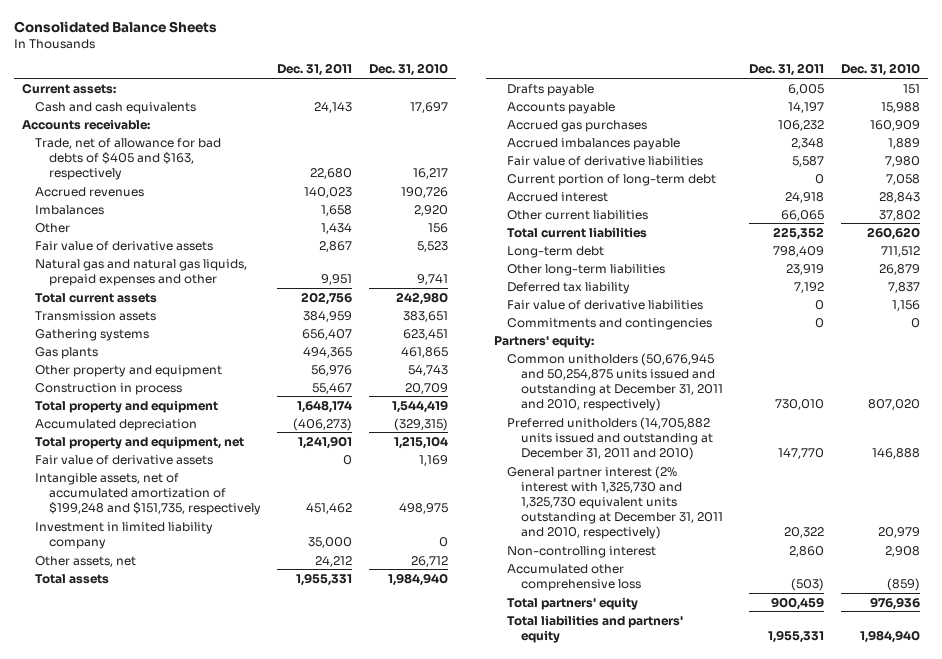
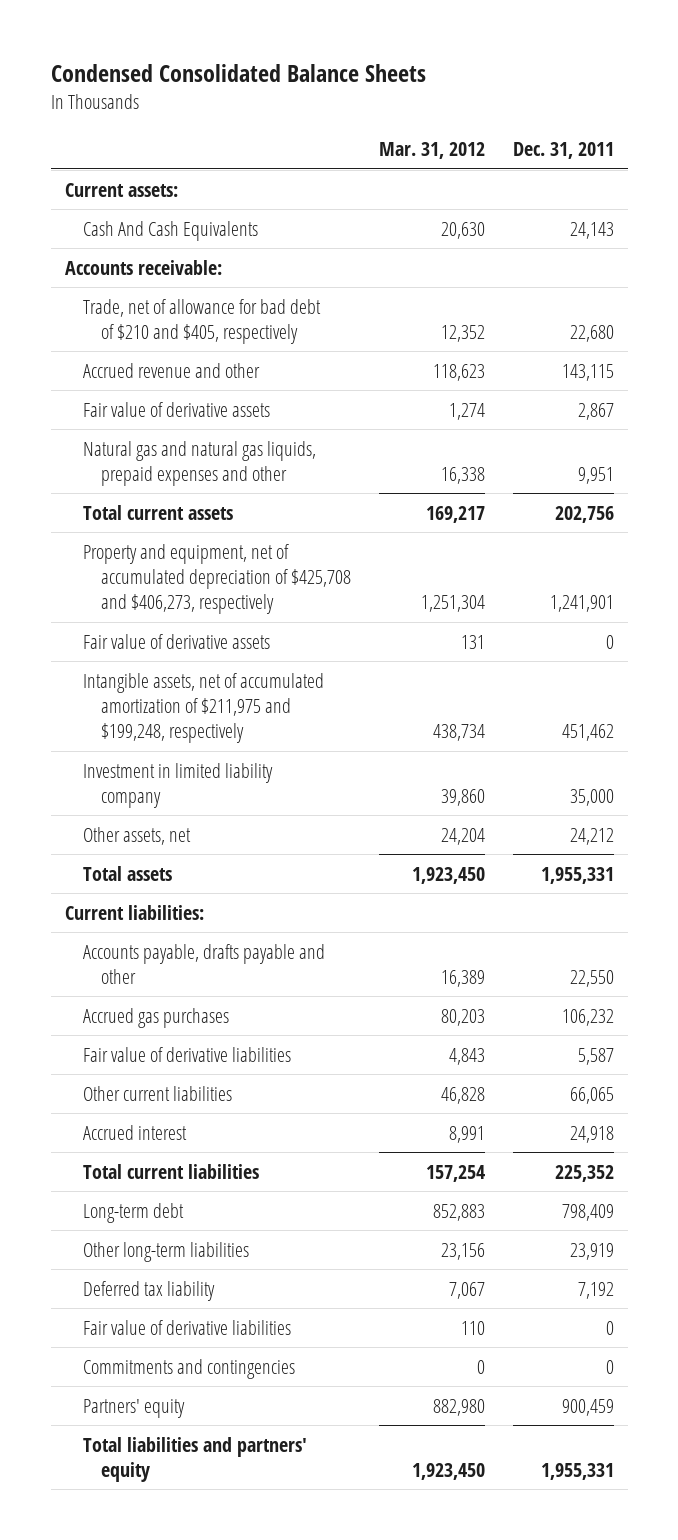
- Consolidated Balance Sheets
+ Condensed Consolidated Balance Sheets
- | Dec. 31, 2011 | Dec. 31, 2010
+ | Mar. 31, 2012 | Dec. 31, 2011
- Cash and cash equivalents | 24,143 | 17,697
+ Cash And Cash Equivalents | 20,630 | 24,143
- Trade, net of allowance for bad debts of $405 and $163, respectively | 22,680 | 16,217
- Accrued revenues | 140,023 | 190,726
- Imbalances | 1,658 | 2,920
- Other | 1,434 | 156
+ Trade, net of allowance for bad debt of $210 and $405, respectively | 12,352 | 22,680
+ Accrued revenue and other | 118,623 | 143,115
- Transmission assets | 384,959 | 383,651
- Gathering systems | 656,407 | 623,451
- Gas plants | 494,365 | 461,865
- Other property and equipment | 56,976 | 54,743
- Construction in process | 55,467 | 20,709
- Total property and equipment | 1,648,174 | 1,544,419
- Accumulated depreciation | (406,273) | (329,315)
- Total property and equipment, net | 1,241,901 | 1,215,104
+ Property and equipment, net of accumulated depreciation of $425,708 and $406,273, respectively | 1,251,304 | 1,241,901
- Intangible assets, net of accumulated amortization of $199,248 and $151,735, respectively | 451,462 | 498,975
+ Intangible assets, net of accumulated amortization of $211,975 and $199,248, respectively | 438,734 | 451,462
- Drafts payable | 6,005 | 151
- Accounts payable | 14,197 | 15,988
+ Current liabilities:
+ Accounts payable, drafts payable and other | 16,389 | 22,550
- Accrued imbalances payable | 2,348 | 1,889
- Current portion of long-term debt | 0 | 7,058
moved down: Accrued interest | 8,991 | 24,918
- Partners' equity:
- Common unitholders (50,676,945 and 50,254,875 units issued and outstanding at December 31, 2011 and 2010, respectively) | 730,010 | 807,020
- Preferred unitholders (14,705,882 units issued and outstanding at December 31, 2011 and 2010) | 147,770 | 146,888
- General partner interest (2% interest with 1,325,730 and 1,325,730 equivalent units outstanding at December 31, 2011 and 2010, respectively) | 20,322 | 20,979
- Non-controlling interest | 2,860 | 2,908
- Accumulated other comprehensive loss | (503) | (859)
- Total partners' equity | 900,459 | 976,936
+ Partners' equity | 882,980 | 900,459

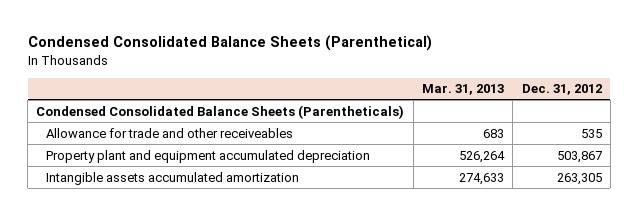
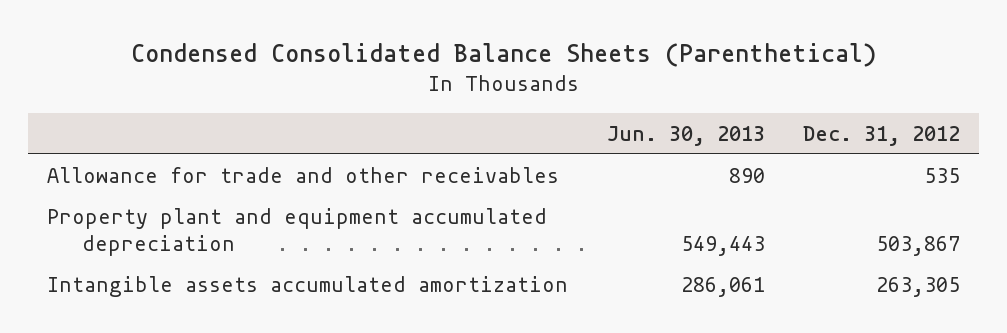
- | Mar. 31, 2013 | Dec. 31, 2012
+ | Jun. 30, 2013 | Dec. 31, 2012
- Condensed Consolidated Balance Sheets (Parentheticals)
- Allowance for trade and other receiveables | 683 | 535
+ Allowance for trade and other receivables | 890 | 535

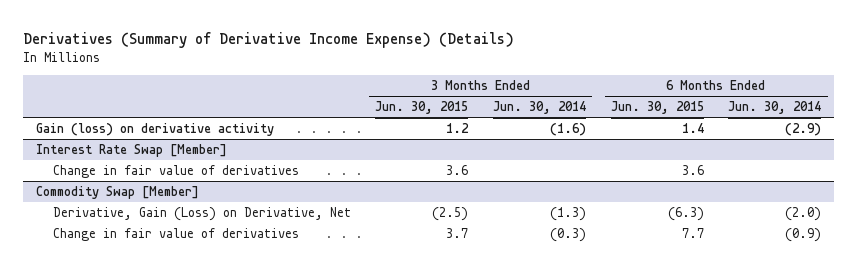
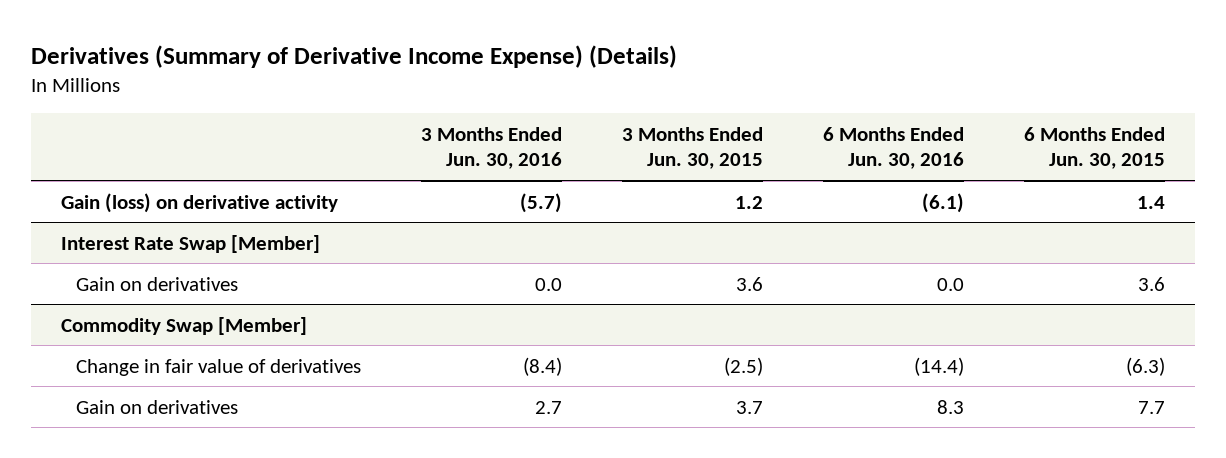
- | 3 Months Ended Jun. 30, 2015 | 3 Months Ended Jun. 30, 2014 | 6 Months Ended Jun. 30, 2015 | 6 Months Ended Jun. 30, 2014
+ | 3 Months Ended Jun. 30, 2016 | 3 Months Ended Jun. 30, 2015 | 6 Months Ended Jun. 30, 2016 | 6 Months Ended Jun. 30, 2015
@ Interest Rate Swap [Member]
- Change in fair value of derivatives | 3.6 | | 3.6 |
+ Gain on derivatives | 0.0 | 3.6 | 0.0 | 3.6
@ Commodity Swap [Member]
- Derivative, Gain (Loss) on Derivative, Net | (2.5) | (1.3) | (6.3) | (2.0)
- Change in fair value of derivatives | 3.7 | (0.3) | 7.7 | (0.9)
+ Change in fair value of derivatives | (8.4) | (2.5) | (14.4) | (6.3)
+ Gain on derivatives | 2.7 | 3.7 | 8.3 | 7.7

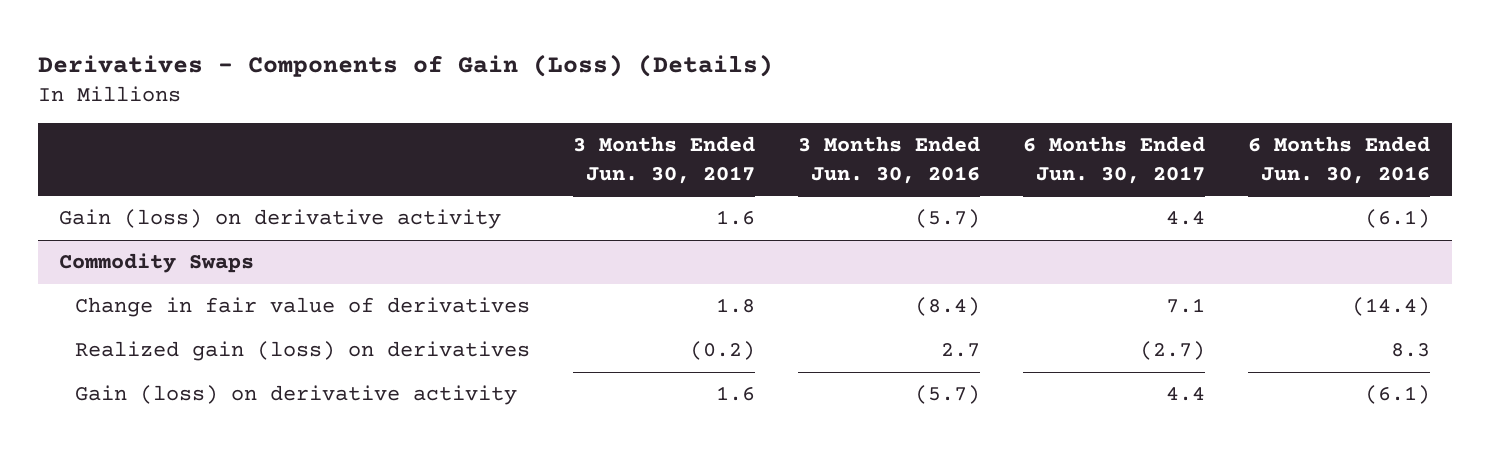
- Derivatives (Summary of Derivative Income Expense) (Details)
+ Derivatives - Components of Gain (Loss) (Details)
- | 3 Months Ended Jun. 30, 2016 | 3 Months Ended Jun. 30, 2015 | 6 Months Ended Jun. 30, 2016 | 6 Months Ended Jun. 30, 2015
+ | 3 Months Ended Jun. 30, 2017 | 3 Months Ended Jun. 30, 2016 | 6 Months Ended Jun. 30, 2017 | 6 Months Ended Jun. 30, 2016
- Interest Rate Swap [Member]
- Gain on derivatives | 0.0 | 3.6 | 0.0 | 3.6
- Commodity Swap [Member]
+ Commodity Swaps
- Gain on derivatives | 2.7 | 3.7 | 8.3 | 7.7
+ Realized gain (loss) on derivatives | (0.2) | 2.7 | (2.7) | 8.3
+ Gain (loss) on derivative activity | 1.6 | (5.7) | 4.4 | (6.1)

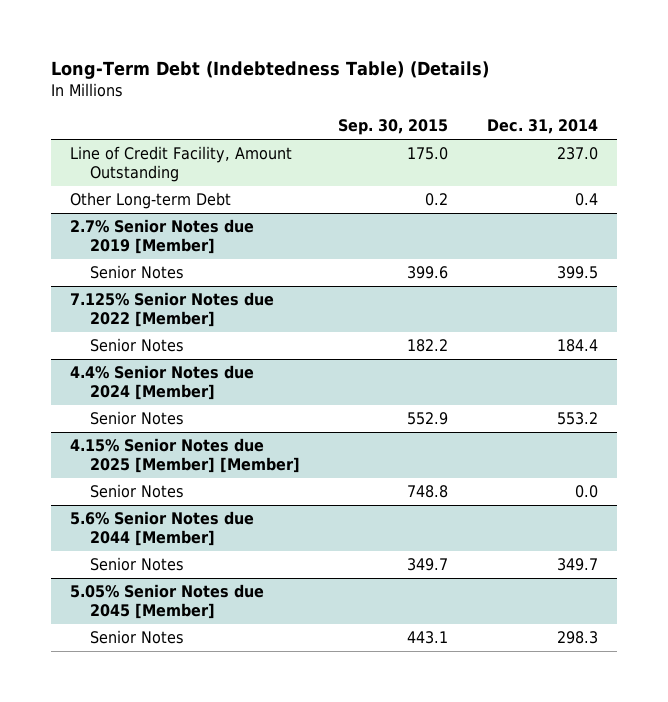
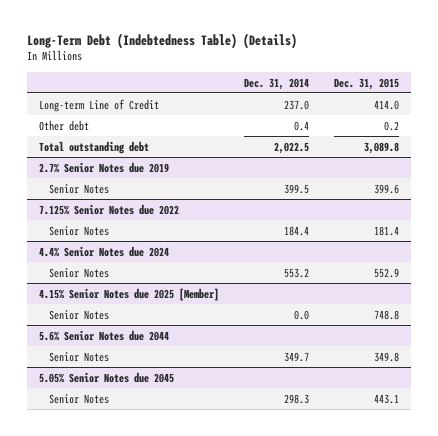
- | Sep. 30, 2015 | Dec. 31, 2014
+ | Dec. 31, 2014 | Dec. 31, 2015
- Line of Credit Facility, Amount Outstanding | 175.0 | 237.0
- Other Long-term Debt | 0.2 | 0.4
- 2.7% Senior Notes due 2019 [Member]
+ Long-term Line of Credit | 237.0 | 414.0
+ Other debt | 0.4 | 0.2
+ Total outstanding debt | 2,022.5 | 3,089.8
+ 2.7% Senior Notes due 2019
- 7.125% Senior Notes due 2022 [Member]
+ 7.125% Senior Notes due 2022
- 4.4% Senior Notes due 2024 [Member]
+ 4.4% Senior Notes due 2024
- 4.15% Senior Notes due 2025 [Member] [Member]
+ 4.15% Senior Notes due 2025 [Member]
- 5.6% Senior Notes due 2044 [Member]
+ 5.6% Senior Notes due 2044
- 5.05% Senior Notes due 2045 [Member]
+ 5.05% Senior Notes due 2045

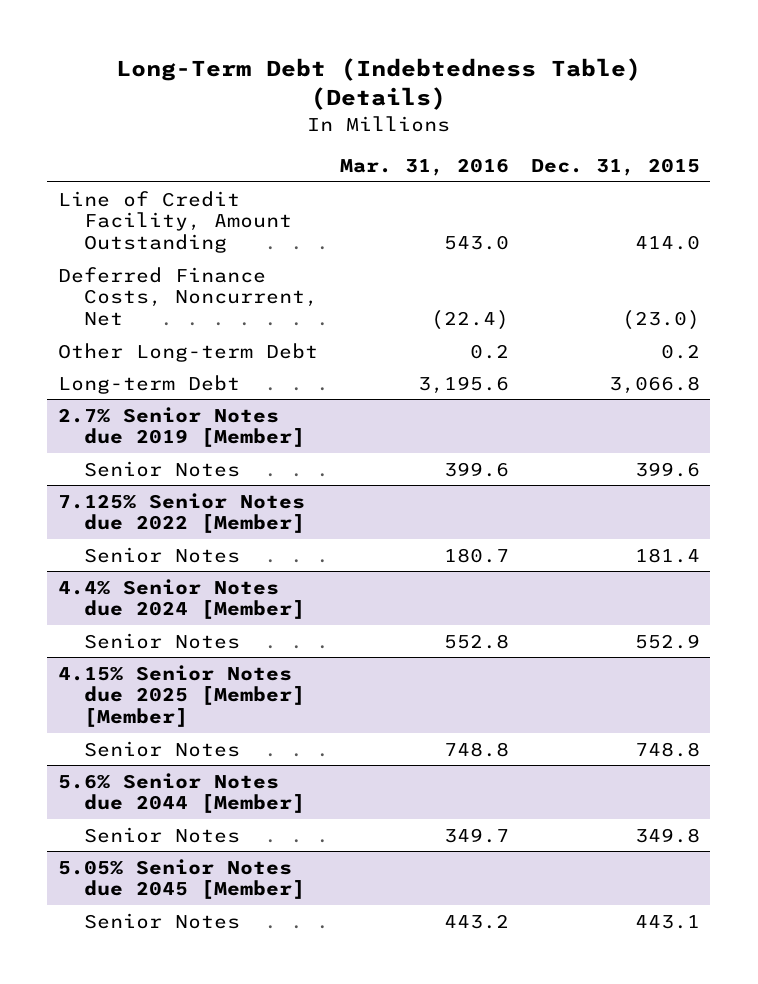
- | Dec. 31, 2014 | Dec. 31, 2015
+ | Mar. 31, 2016 | Dec. 31, 2015
- Long-term Line of Credit | 237.0 | 414.0
- Other debt | 0.4 | 0.2
- Total outstanding debt | 2,022.5 | 3,089.8
- 2.7% Senior Notes due 2019
+ Line of Credit Facility, Amount Outstanding | 543.0 | 414.0
+ Deferred Finance Costs, Noncurrent, Net | (22.4) | (23.0)
+ Other Long-term Debt | 0.2 | 0.2
+ Long-term Debt | 3,195.6 | 3,066.8
+ 2.7% Senior Notes due 2019 [Member]
- 7.125% Senior Notes due 2022
+ 7.125% Senior Notes due 2022 [Member]
- 4.4% Senior Notes due 2024
+ 4.4% Senior Notes due 2024 [Member]
- 4.15% Senior Notes due 2025 [Member]
+ 4.15% Senior Notes due 2025 [Member] [Member]
- 5.6% Senior Notes due 2044
+ 5.6% Senior Notes due 2044 [Member]
- 5.05% Senior Notes due 2045
+ 5.05% Senior Notes due 2045 [Member]

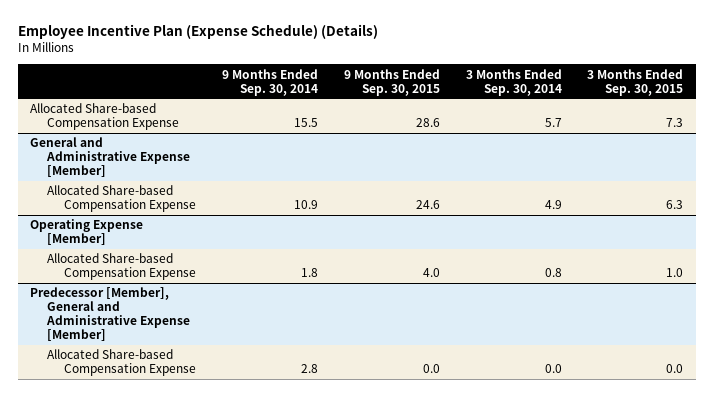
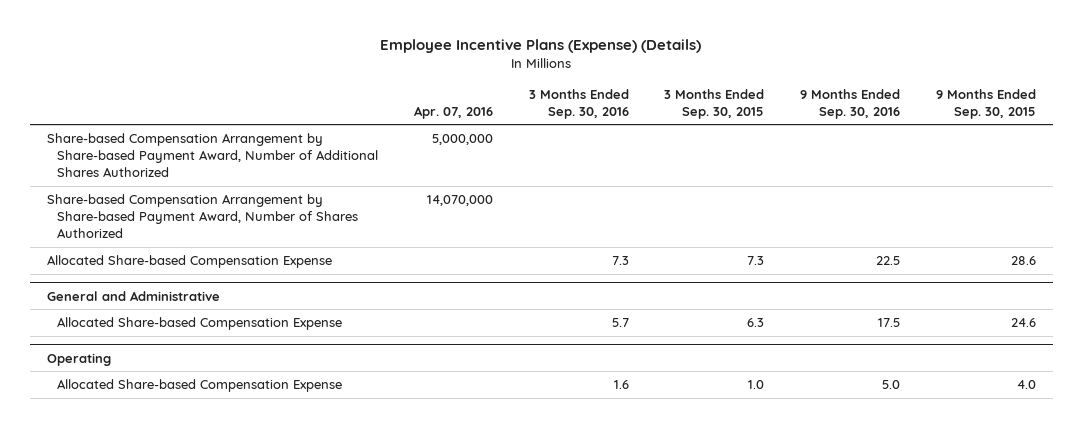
- Employee Incentive Plan (Expense Schedule) (Details)
+ Employee Incentive Plans (Expense) (Details)
- | 9 Months Ended Sep. 30, 2014 | 9 Months Ended Sep. 30, 2015 | 3 Months Ended Sep. 30, 2014 | 3 Months Ended Sep. 30, 2015
+ | Apr. 07, 2016 | 3 Months Ended Sep. 30, 2016 | 3 Months Ended Sep. 30, 2015 | 9 Months Ended Sep. 30, 2016 | 9 Months Ended Sep. 30, 2015
+ Share-based Compensation Arrangement by Share-based Payment Award, Number of Additional Shares Authorized | 5,000,000 | | | |
+ Share-based Compensation Arrangement by Share-based Payment Award, Number of Shares Authorized | 14,070,000 | | | |
- General and Administrative Expense [Member]
+ General and Administrative
- Operating Expense [Member]
+ Operating
- Predecessor [Member], General and Administrative Expense [Member]
- Allocated Share-based Compensation Expense | 2.8 | 0.0 | 0.0 | 0.0

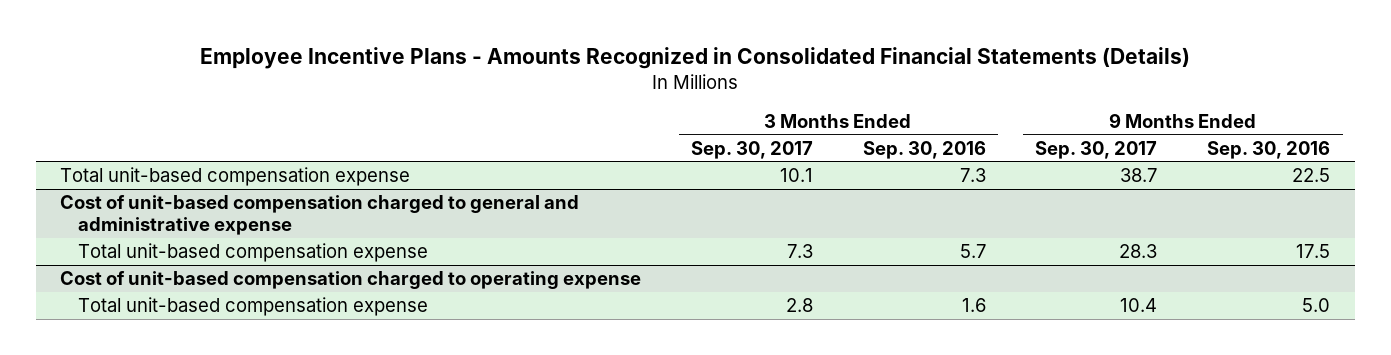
- Employee Incentive Plans (Expense) (Details)
+ Employee Incentive Plans - Amounts Recognized in Consolidated Financial Statements (Details)
- | Apr. 07, 2016 | 3 Months Ended Sep. 30, 2016 | 3 Months Ended Sep. 30, 2015 | 9 Months Ended Sep. 30, 2016 | 9 Months Ended Sep. 30, 2015
+ | 3 Months Ended Sep. 30, 2017 | 3 Months Ended Sep. 30, 2016 | 9 Months Ended Sep. 30, 2017 | 9 Months Ended Sep. 30, 2016
- Share-based Compensation Arrangement by Share-based Payment Award, Number of Additional Shares Authorized | 5,000,000 | | | |
- Share-based Compensation Arrangement by Share-based Payment Award, Number of Shares Authorized | 14,070,000 | | | |
- Allocated Share-based Compensation Expense | | 7.3 | 7.3 | 22.5 | 28.6
- General and Administrative
- Allocated Share-based Compensation Expense | | 5.7 | 6.3 | 17.5 | 24.6
- Operating
- Allocated Share-based Compensation Expense | | 1.6 | 1.0 | 5.0 | 4.0
+ Total unit-based compensation expense | 10.1 | 7.3 | 38.7 | 22.5
+ Cost of unit-based compensation charged to general and administrative expense
+ Total unit-based compensation expense | 7.3 | 5.7 | 28.3 | 17.5
+ Cost of unit-based compensation charged to operating expense
+ Total unit-based compensation expense | 2.8 | 1.6 | 10.4 | 5.0

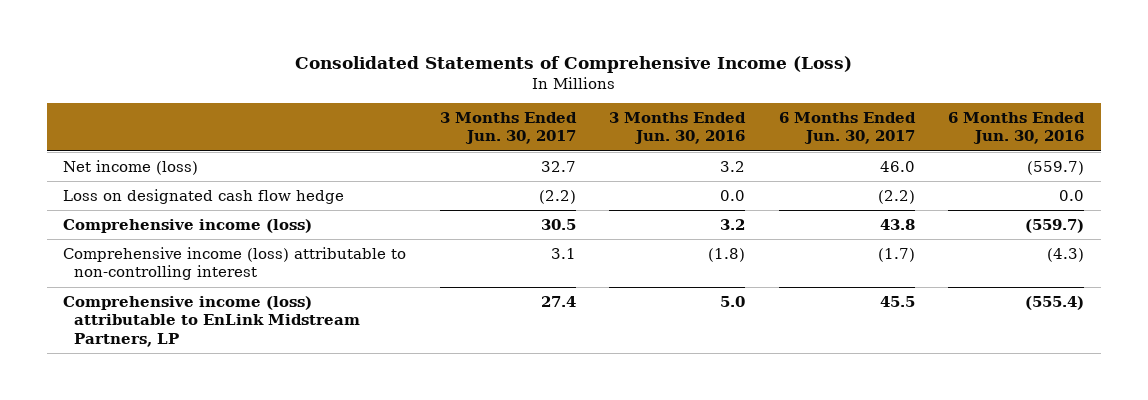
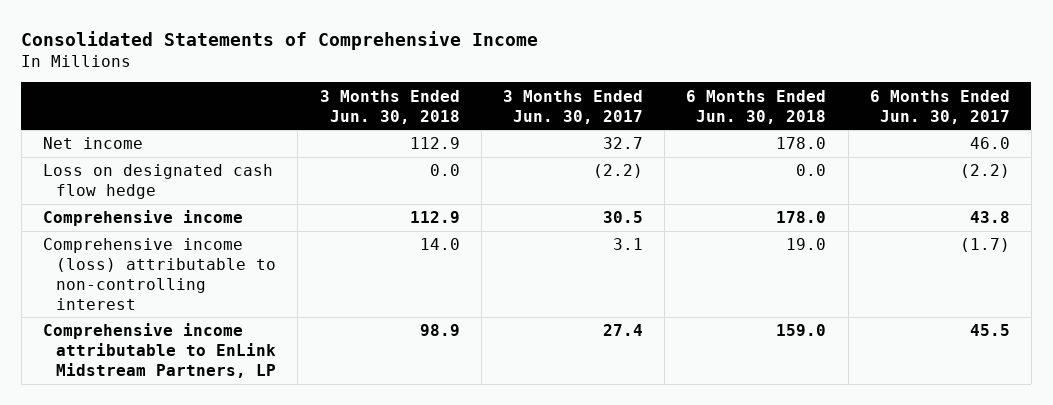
- Consolidated Statements of Comprehensive Income (Loss)
+ Consolidated Statements of Comprehensive Income
- | 3 Months Ended Jun. 30, 2017 | 3 Months Ended Jun. 30, 2016 | 6 Months Ended Jun. 30, 2017 | 6 Months Ended Jun. 30, 2016
+ | 3 Months Ended Jun. 30, 2018 | 3 Months Ended Jun. 30, 2017 | 6 Months Ended Jun. 30, 2018 | 6 Months Ended Jun. 30, 2017
- Net income (loss) | 32.7 | 3.2 | 46.0 | (559.7)
+ Net income | 112.9 | 32.7 | 178.0 | 46.0
- Comprehensive income (loss) | 30.5 | 3.2 | 43.8 | (559.7)
+ Comprehensive income | 112.9 | 30.5 | 178.0 | 43.8
- Comprehensive income (loss) attributable to EnLink Midstream Partners, LP | 27.4 | 5.0 | 45.5 | (555.4)
+ Comprehensive income attributable to EnLink Midstream Partners, LP | 98.9 | 27.4 | 159.0 | 45.5

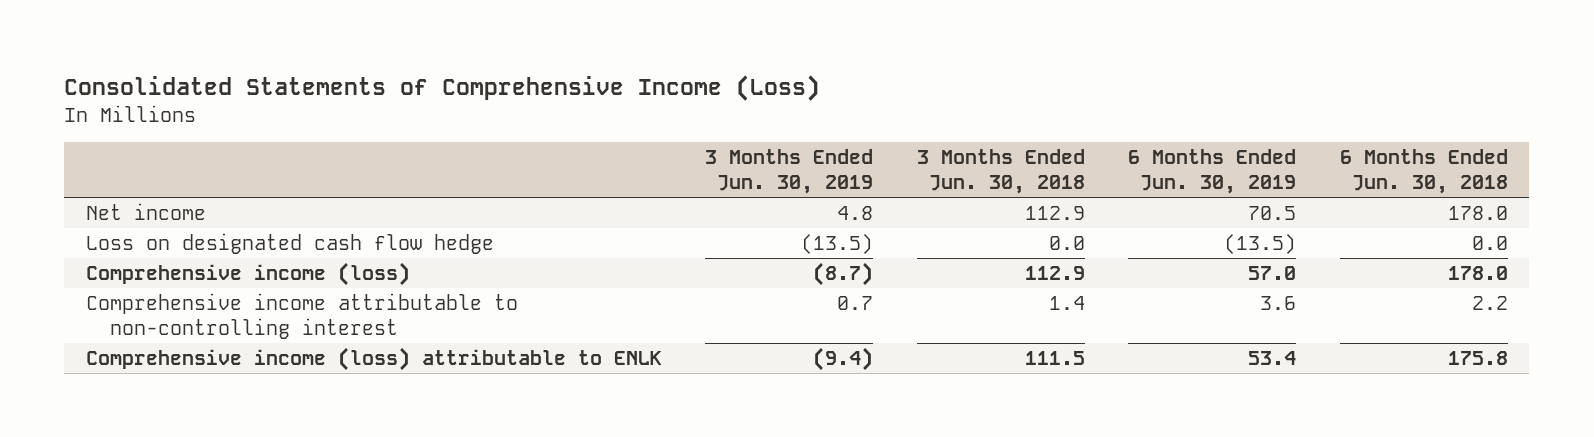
- Consolidated Statements of Comprehensive Income
+ Consolidated Statements of Comprehensive Income (Loss)
- | 3 Months Ended Jun. 30, 2018 | 3 Months Ended Jun. 30, 2017 | 6 Months Ended Jun. 30, 2018 | 6 Months Ended Jun. 30, 2017
+ | 3 Months Ended Jun. 30, 2019 | 3 Months Ended Jun. 30, 2018 | 6 Months Ended Jun. 30, 2019 | 6 Months Ended Jun. 30, 2018
- Comprehensive income | 112.9 | 30.5 | 178.0 | 43.8
- Comprehensive income (loss) attributable to non-controlling interest | 14.0 | 3.1 | 19.0 | (1.7)
- Comprehensive income attributable to EnLink Midstream Partners, LP | 98.9 | 27.4 | 159.0 | 45.5
+ Comprehensive income (loss) | (8.7) | 112.9 | 57.0 | 178.0
+ Comprehensive income attributable to non-controlling interest | 0.7 | 1.4 | 3.6 | 2.2
+ Comprehensive income (loss) attributable to ENLK | (9.4) | 111.5 | 53.4 | 175.8

